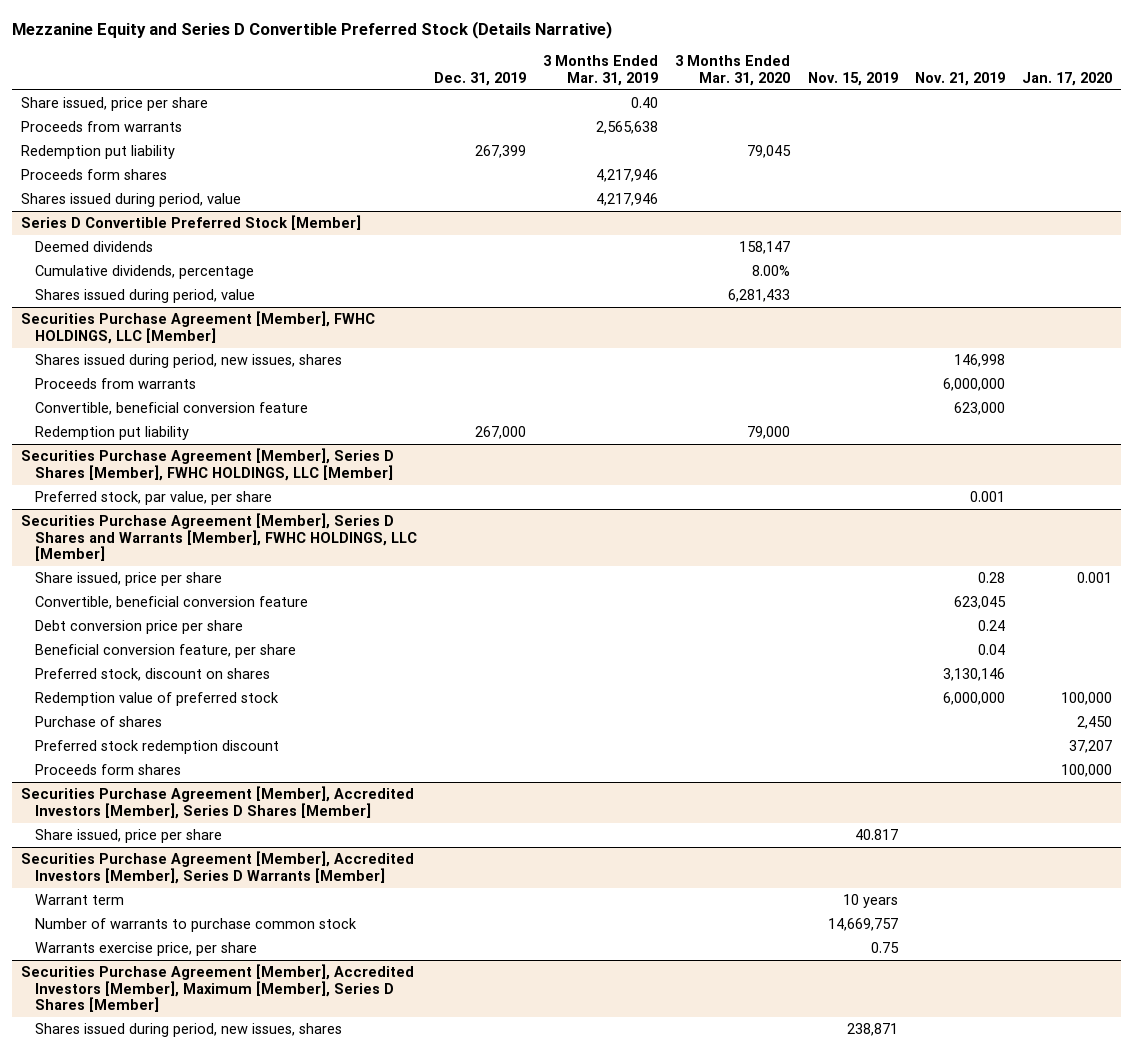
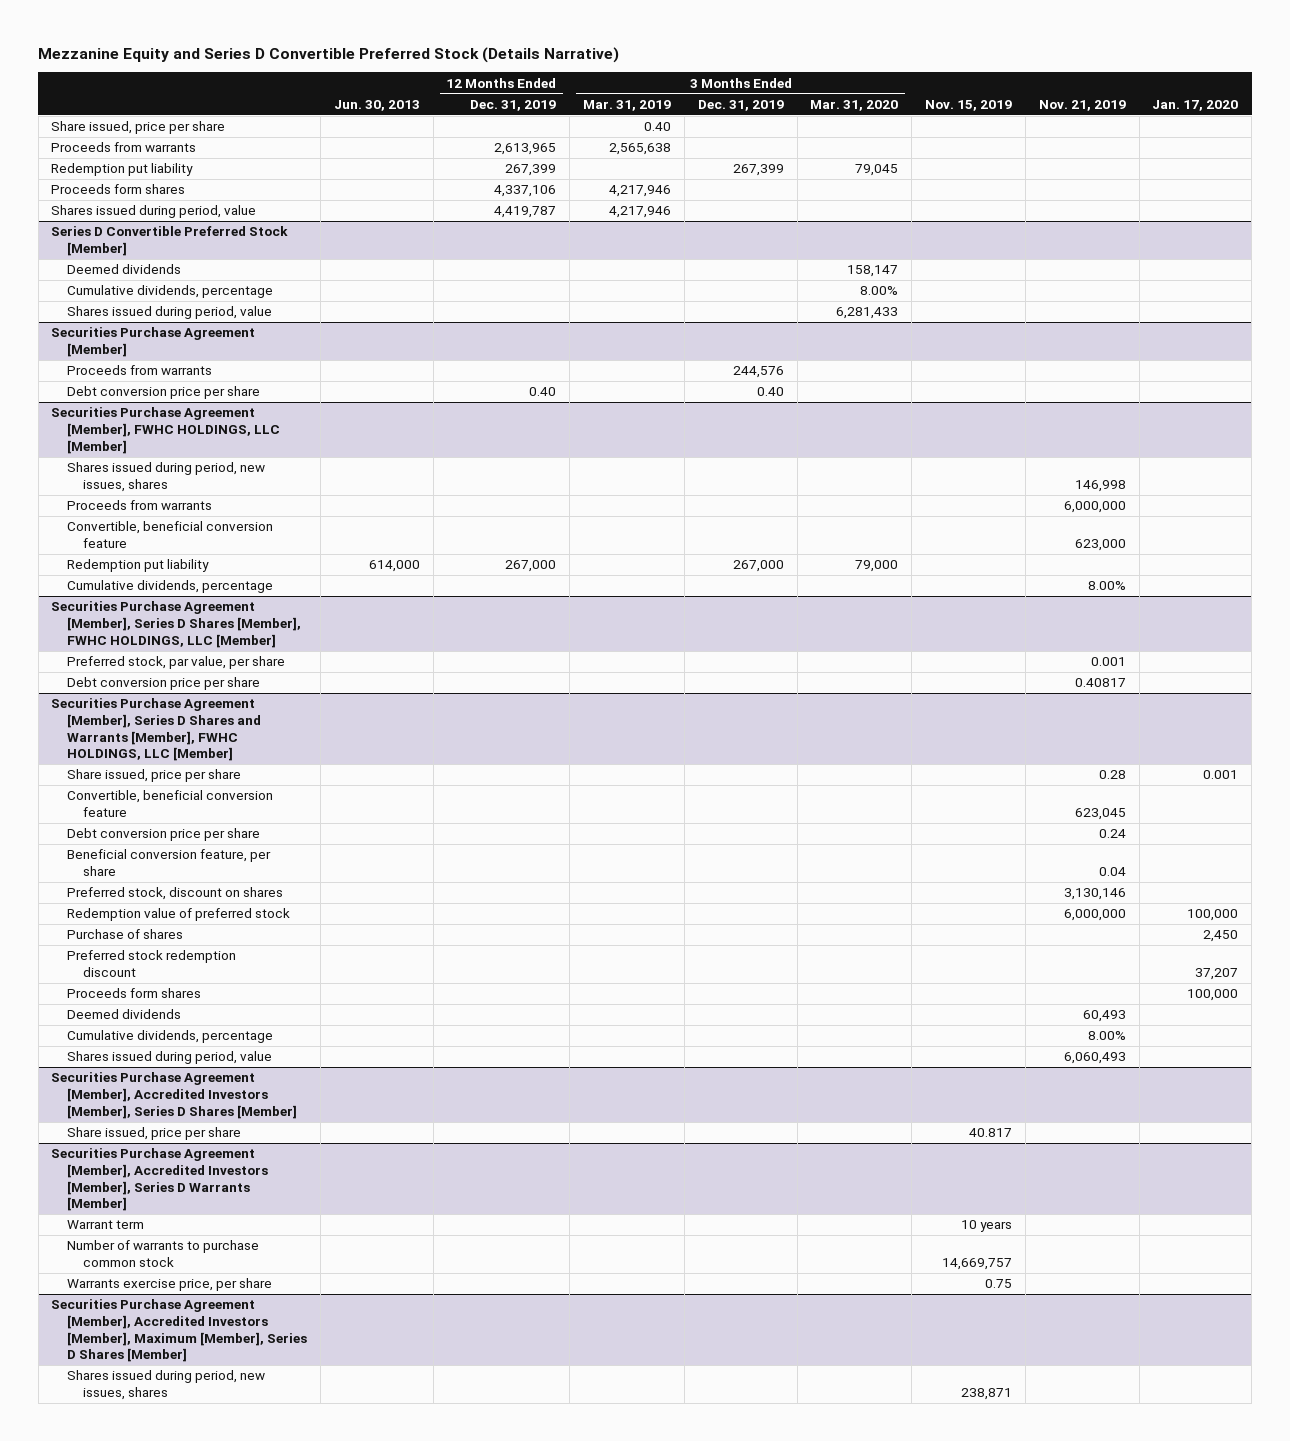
- | Dec. 31, 2019 | 3 Months Ended Mar. 31, 2019 | 3 Months Ended Mar. 31, 2020 | Nov. 15, 2019 | Nov. 21, 2019 | Jan. 17, 2020
+ | Jun. 30, 2013 | 12 Months Ended Dec. 31, 2019 | 3 Months Ended Mar. 31, 2019 | 3 Months Ended Dec. 31, 2019 | 3 Months Ended Mar. 31, 2020 | Nov. 15, 2019 | Nov. 21, 2019 | Jan. 17, 2020
+ Securities Purchase Agreement [Member]
+ Proceeds from warrants | | | | 244,576 | | | |
+ Debt conversion price per share | | 0.40 | | 0.40 | | | |
@ Securities Purchase Agreement [Member], FWHC HOLDINGS, LLC [Member]
+ Cumulative dividends, percentage | | | | | | | 8.00% |
@ Securities Purchase Agreement [Member], Series D Shares [Member], FWHC HOLDINGS, LLC [Member]
+ Debt conversion price per share | | | | | | | 0.40817 |
@ Securities Purchase Agreement [Member], Series D Shares and Warrants [Member], FWHC HOLDINGS, LLC [Member]
+ Deemed dividends | | | | | | | 60,493 |
+ Cumulative dividends, percentage | | | | | | | 8.00% |
+ Shares issued during period, value | | | | | | | 6,060,493 |

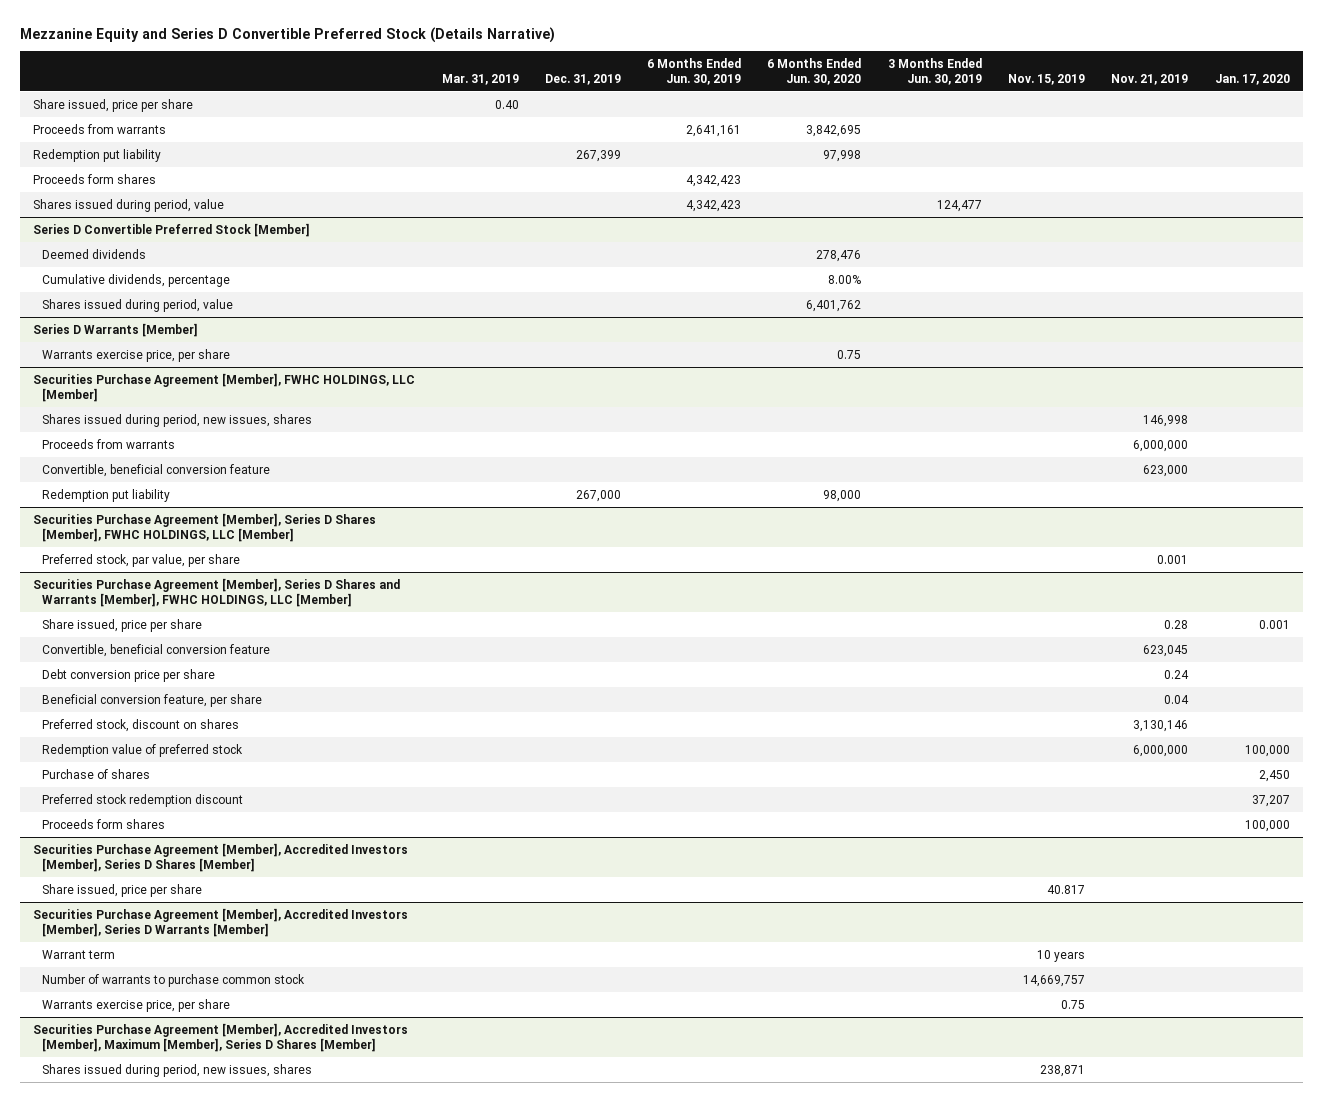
- | Jun. 30, 2013 | 12 Months Ended Dec. 31, 2019 | 3 Months Ended Mar. 31, 2019 | 3 Months Ended Dec. 31, 2019 | 3 Months Ended Mar. 31, 2020 | Nov. 15, 2019 | Nov. 21, 2019 | Jan. 17, 2020
+ | Mar. 31, 2019 | Dec. 31, 2019 | 6 Months Ended Jun. 30, 2019 | 6 Months Ended Jun. 30, 2020 | 3 Months Ended Jun. 30, 2019 | Nov. 15, 2019 | Nov. 21, 2019 | Jan. 17, 2020
- Securities Purchase Agreement [Member]
- Proceeds from warrants | | | | 244,576 | | | |
- Debt conversion price per share | | 0.40 | | 0.40 | | | |
+ Series D Warrants [Member]
+ Warrants exercise price, per share | | | | 0.75 | | | |
@ Securities Purchase Agreement [Member], FWHC HOLDINGS, LLC [Member]
- Cumulative dividends, percentage | | | | | | | 8.00% |
@ Securities Purchase Agreement [Member], Series D Shares [Member], FWHC HOLDINGS, LLC [Member]
- Debt conversion price per share | | | | | | | 0.40817 |
@ Securities Purchase Agreement [Member], Series D Shares and Warrants [Member], FWHC HOLDINGS, LLC [Member]
- Deemed dividends | | | | | | | 60,493 |
- Cumulative dividends, percentage | | | | | | | 8.00% |
- Shares issued during period, value | | | | | | | 6,060,493 |

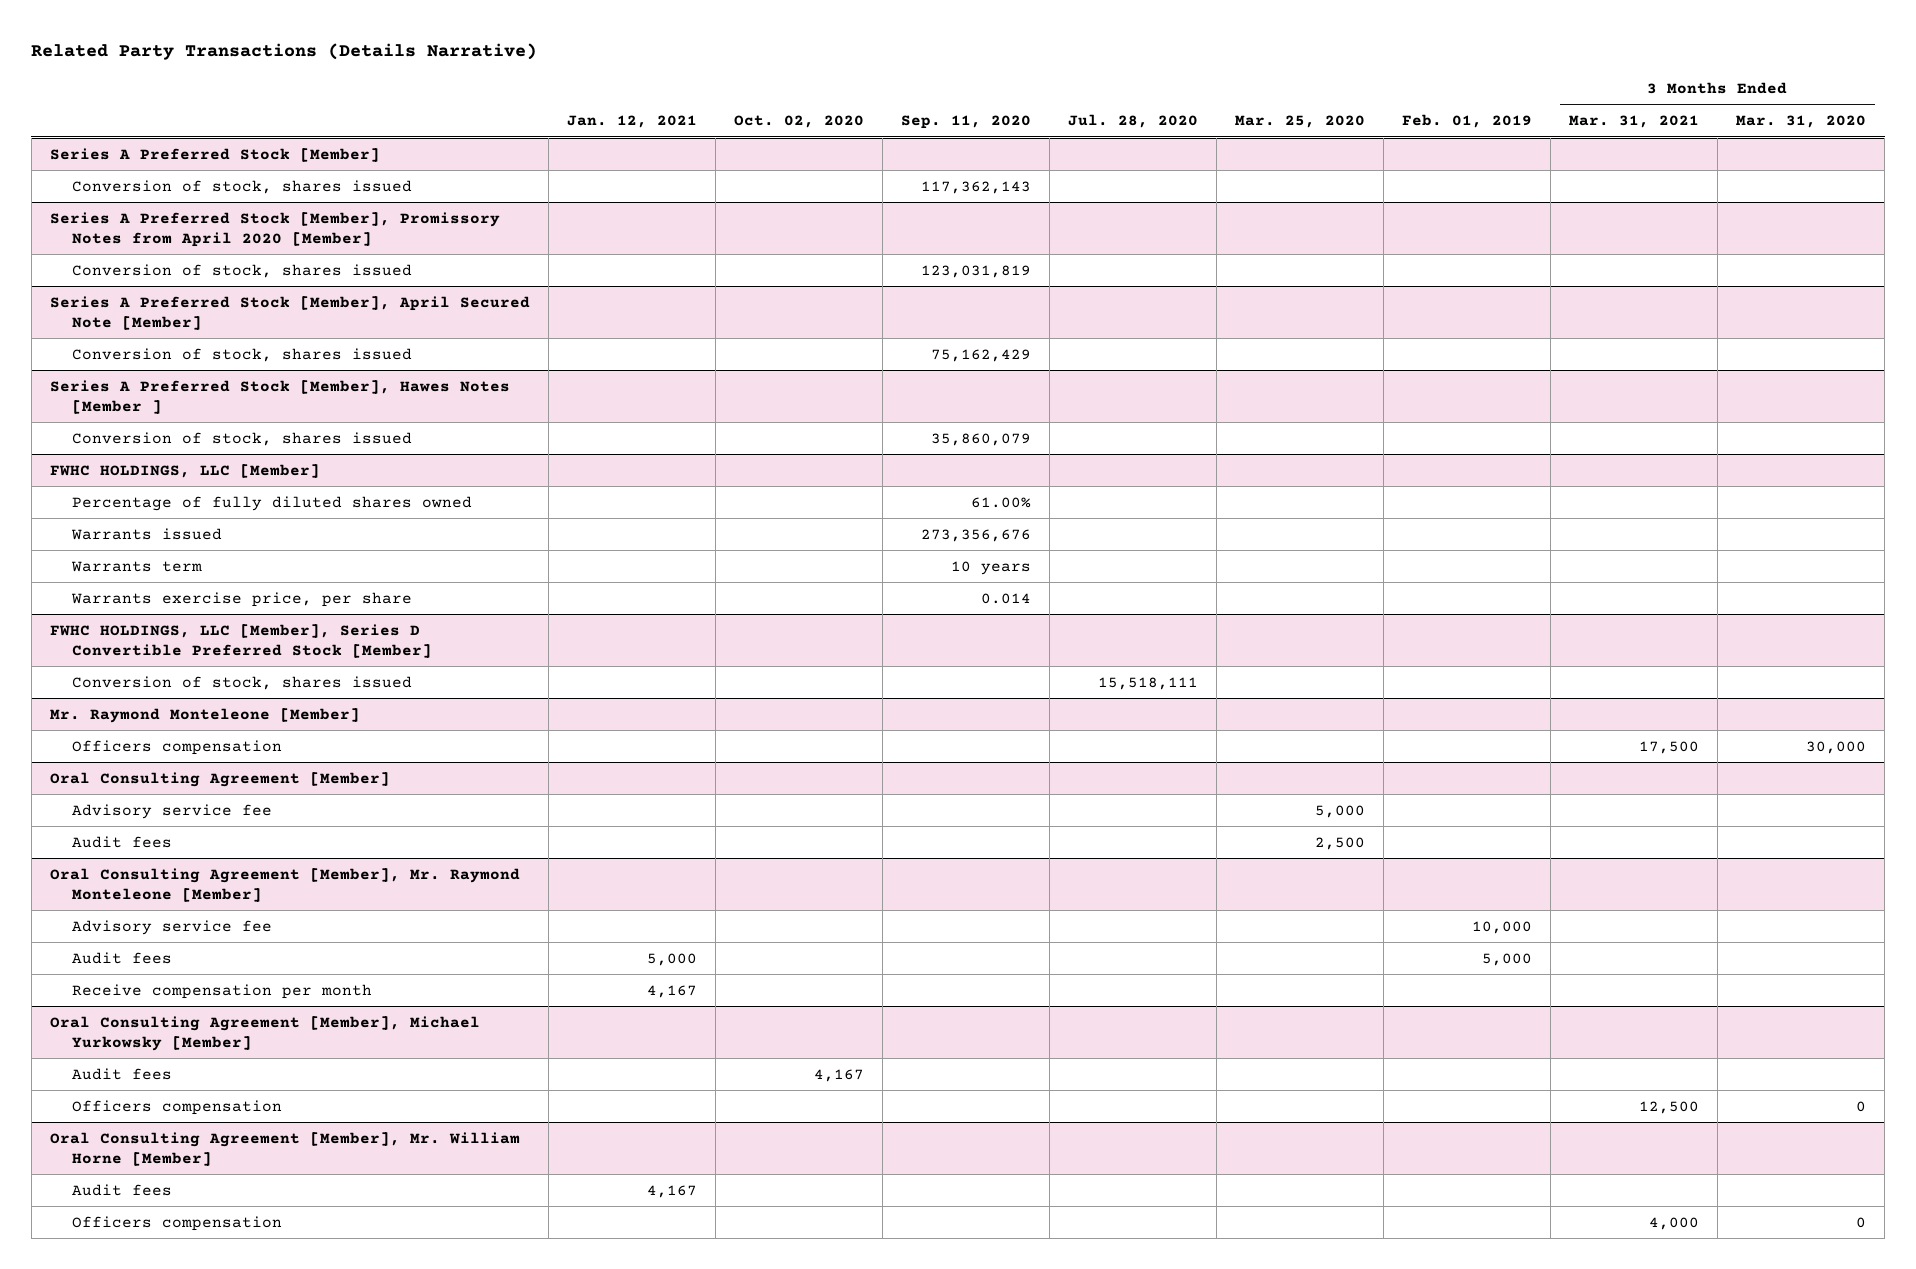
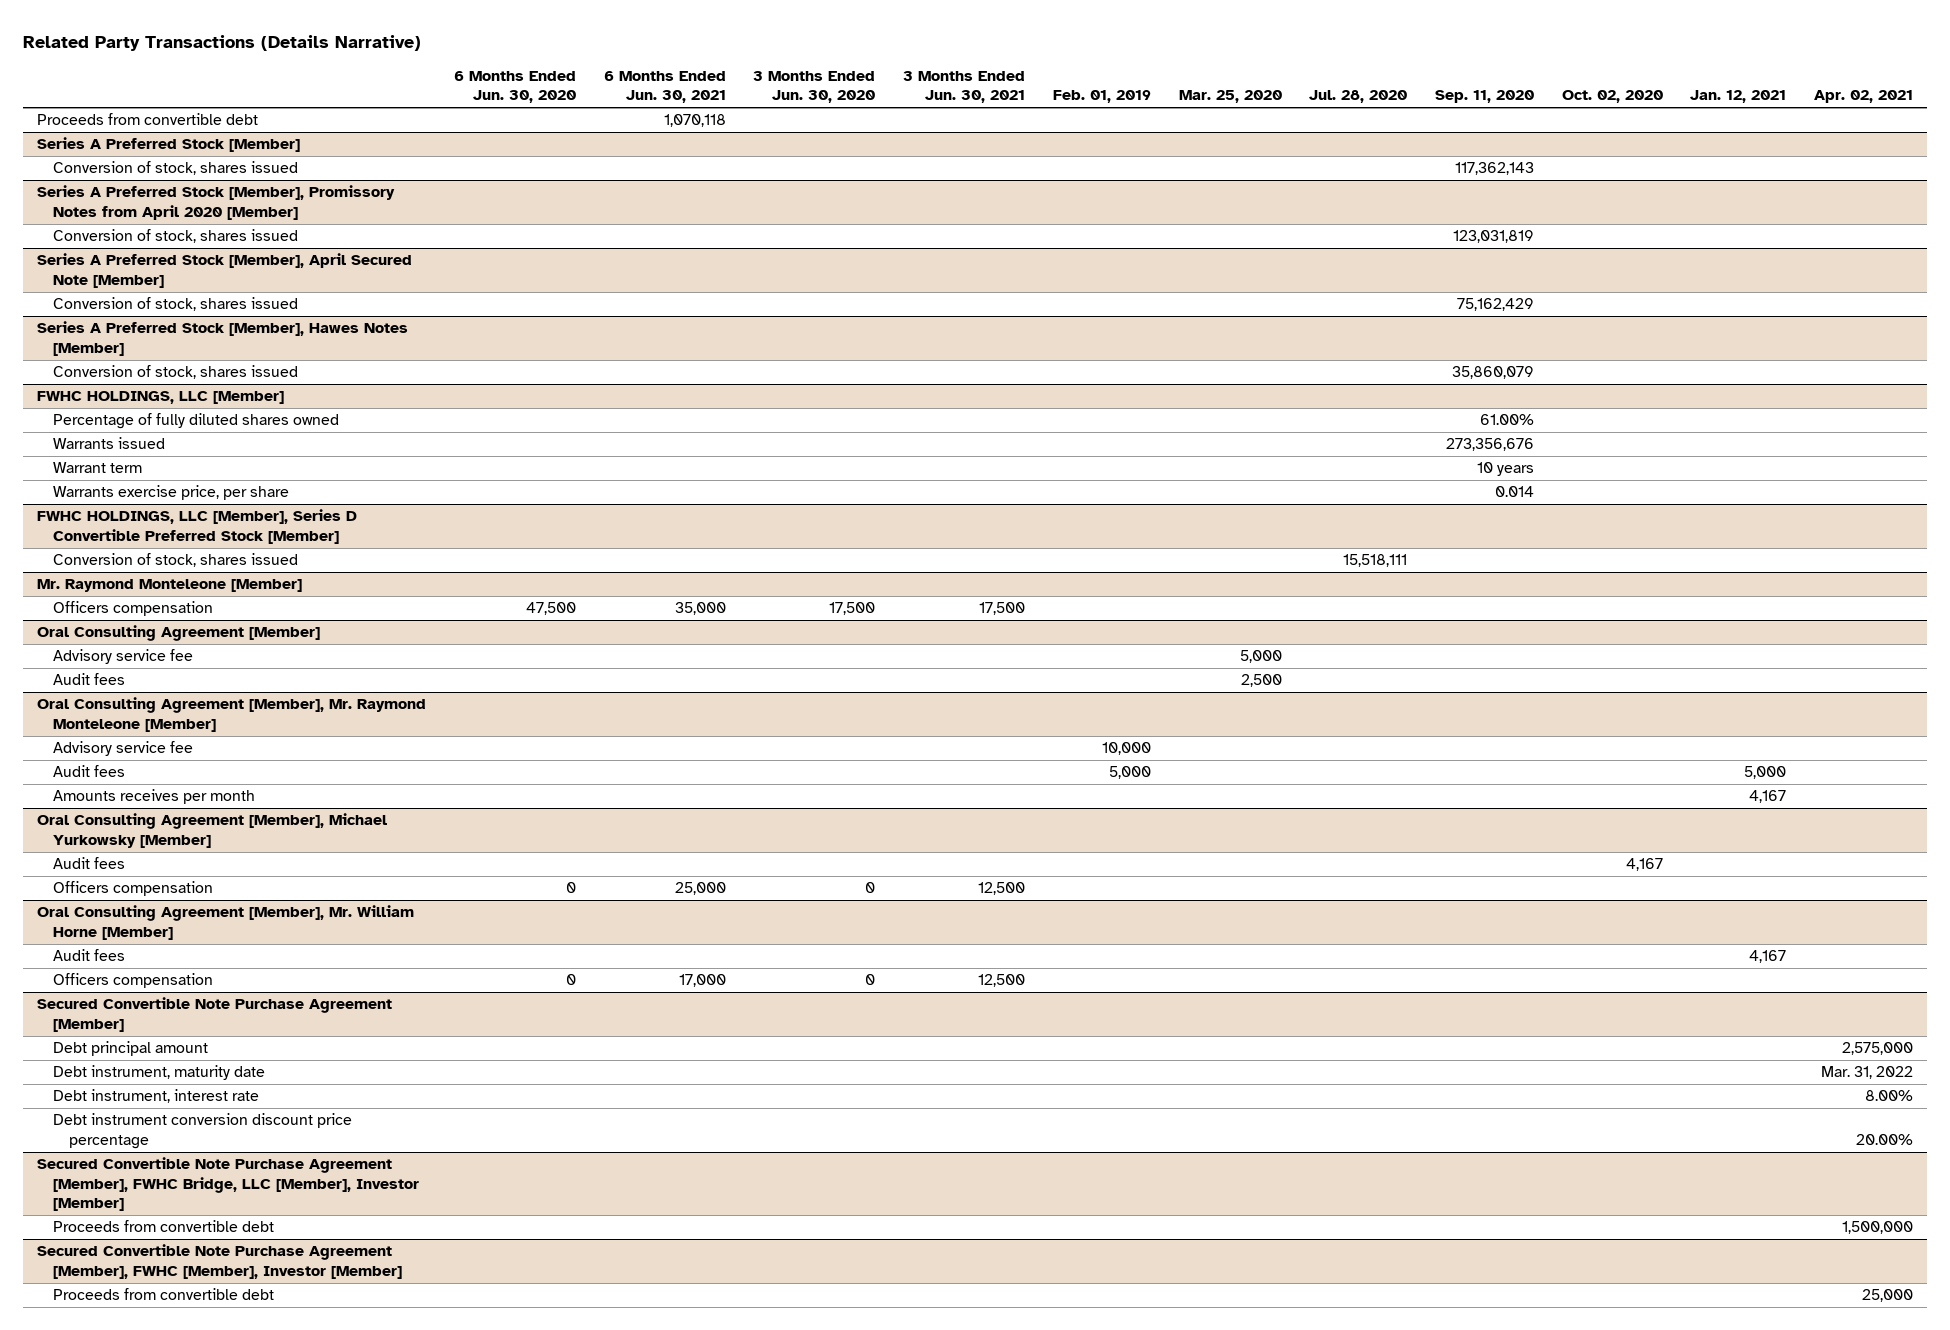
- | Jan. 12, 2021 | Oct. 02, 2020 | Sep. 11, 2020 | Jul. 28, 2020 | Mar. 25, 2020 | Feb. 01, 2019 | 3 Months Ended Mar. 31, 2021 | 3 Months Ended Mar. 31, 2020
+ | 6 Months Ended Jun. 30, 2020 | 6 Months Ended Jun. 30, 2021 | 3 Months Ended Jun. 30, 2020 | 3 Months Ended Jun. 30, 2021 | Feb. 01, 2019 | Mar. 25, 2020 | Jul. 28, 2020 | Sep. 11, 2020 | Oct. 02, 2020 | Jan. 12, 2021 | Apr. 02, 2021
+ Proceeds from convertible debt | | 1,070,118 | | | | | | | | |
- Series A Preferred Stock [Member], Hawes Notes [Member ]
+ Series A Preferred Stock [Member], Hawes Notes [Member]
@ FWHC HOLDINGS, LLC [Member]
- Warrants term | | | 10 years | | | | |
+ Warrant term | | | | | | | | 10 years | | |
@ Oral Consulting Agreement [Member], Mr. Raymond Monteleone [Member]
- Receive compensation per month | 4,167 | | | | | | |
+ Amounts receives per month | | | | | | | | | | 4,167 |
+ Secured Convertible Note Purchase Agreement [Member]
+ Debt principal amount | | | | | | | | | | | 2,575,000
+ Debt instrument, maturity date | | | | | | | | | | | Mar. 31, 2022
+ Debt instrument, interest rate | | | | | | | | | | | 8.00%
+ Debt instrument conversion discount price percentage | | | | | | | | | | | 20.00%
+ Secured Convertible Note Purchase Agreement [Member], FWHC Bridge, LLC [Member], Investor [Member]
+ Proceeds from convertible debt | | | | | | | | | | | 1,500,000
+ Secured Convertible Note Purchase Agreement [Member], FWHC [Member], Investor [Member]
+ Proceeds from convertible debt | | | | | | | | | | | 25,000

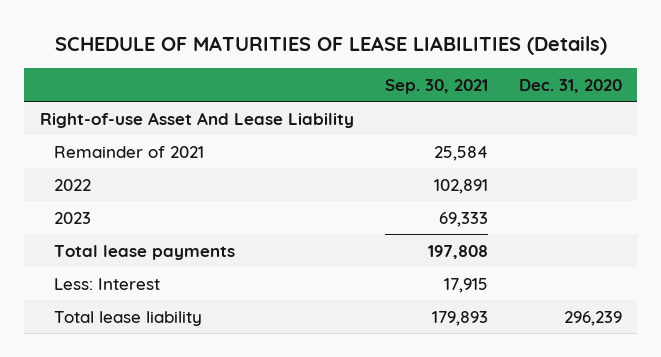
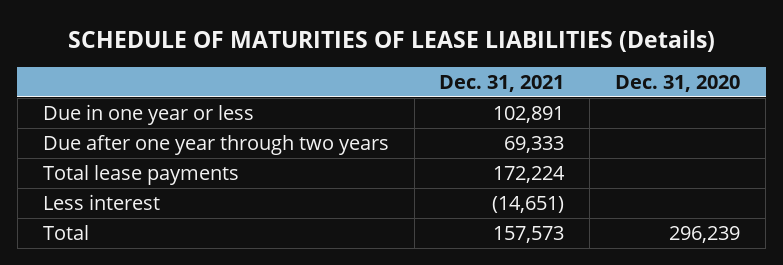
- | Sep. 30, 2021 | Dec. 31, 2020
+ | Dec. 31, 2021 | Dec. 31, 2020
- Right-of-use Asset And Lease Liability
- Remainder of 2021 | 25,584 |
- 2022 | 102,891 |
- 2023 | 69,333 |
+ Due in one year or less | 102,891 |
+ Due after one year through two years | 69,333 |
- Less: Interest | 17,915 |
- Total lease liability | 179,893 | 296,239
+ Less interest | (14,651) |
+ Total | 157,573 | 296,239

